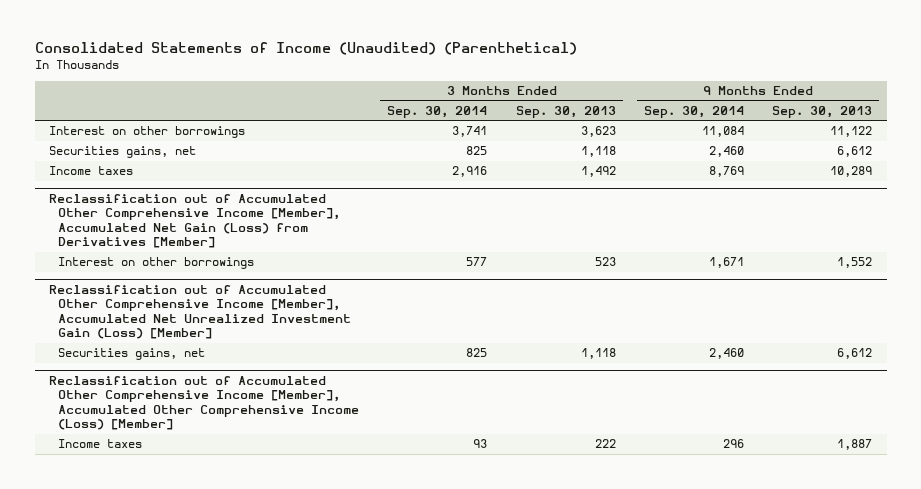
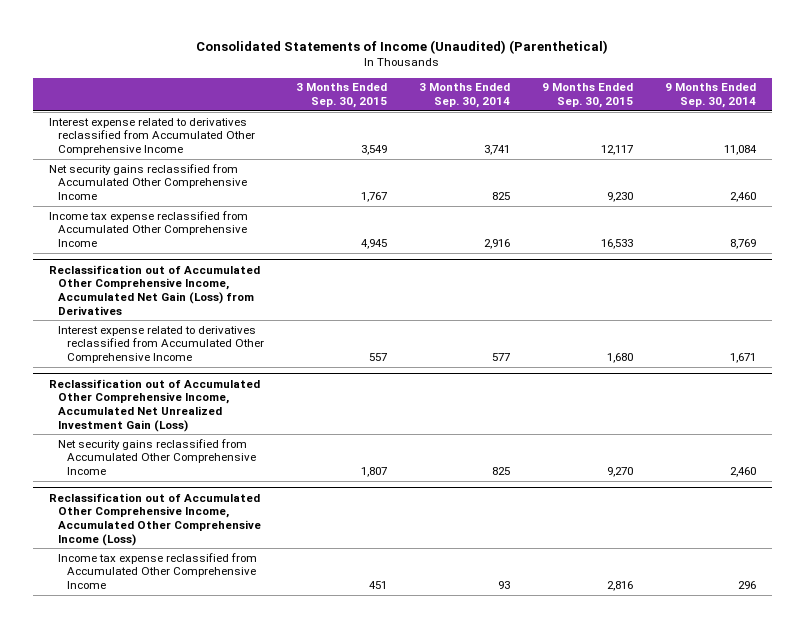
- | 3 Months Ended Sep. 30, 2014 | 3 Months Ended Sep. 30, 2013 | 9 Months Ended Sep. 30, 2014 | 9 Months Ended Sep. 30, 2013
+ | 3 Months Ended Sep. 30, 2015 | 3 Months Ended Sep. 30, 2014 | 9 Months Ended Sep. 30, 2015 | 9 Months Ended Sep. 30, 2014
- Interest on other borrowings | 3,741 | 3,623 | 11,084 | 11,122
- Securities gains, net | 825 | 1,118 | 2,460 | 6,612
- Income taxes | 2,916 | 1,492 | 8,769 | 10,289
- Reclassification out of Accumulated Other Comprehensive Income [Member], Accumulated Net Gain (Loss) from Derivatives [Member]
- Interest on other borrowings | 577 | 523 | 1,671 | 1,552
- Reclassification out of Accumulated Other Comprehensive Income [Member], Accumulated Net Unrealized Investment Gain (Loss) [Member]
- Securities gains, net | 825 | 1,118 | 2,460 | 6,612
- Reclassification out of Accumulated Other Comprehensive Income [Member], Accumulated Other Comprehensive Income (Loss) [Member]
- Income taxes | 93 | 222 | 296 | 1,887
+ Interest expense related to derivatives reclassified from Accumulated Other Comprehensive Income | 3,549 | 3,741 | 12,117 | 11,084
+ Net security gains reclassified from Accumulated Other Comprehensive Income | 1,767 | 825 | 9,230 | 2,460
+ Income tax expense reclassified from Accumulated Other Comprehensive Income | 4,945 | 2,916 | 16,533 | 8,769
+ Reclassification out of Accumulated Other Comprehensive Income, Accumulated Net Gain (Loss) from Derivatives
+ Interest expense related to derivatives reclassified from Accumulated Other Comprehensive Income | 557 | 577 | 1,680 | 1,671
+ Reclassification out of Accumulated Other Comprehensive Income, Accumulated Net Unrealized Investment Gain (Loss)
+ Net security gains reclassified from Accumulated Other Comprehensive Income | 1,807 | 825 | 9,270 | 2,460
+ Reclassification out of Accumulated Other Comprehensive Income, Accumulated Other Comprehensive Income (Loss)
+ Income tax expense reclassified from Accumulated Other Comprehensive Income | 451 | 93 | 2,816 | 296

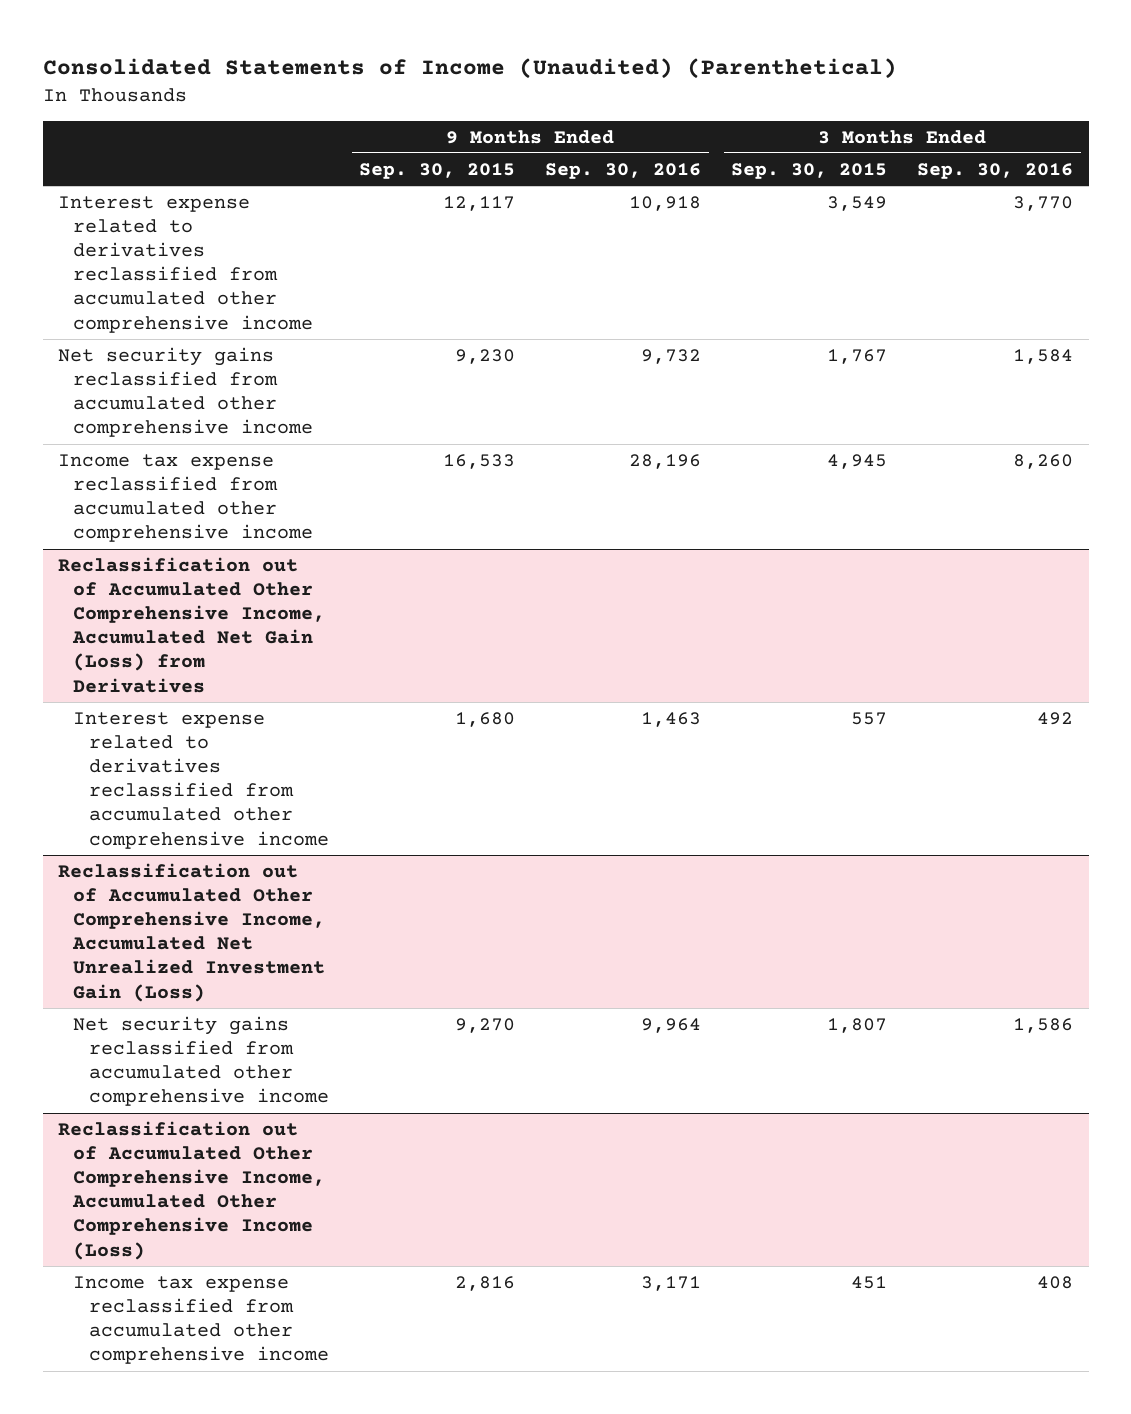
- | 3 Months Ended Sep. 30, 2015 | 3 Months Ended Sep. 30, 2014 | 9 Months Ended Sep. 30, 2015 | 9 Months Ended Sep. 30, 2014
+ | 9 Months Ended Sep. 30, 2015 | 9 Months Ended Sep. 30, 2016 | 3 Months Ended Sep. 30, 2015 | 3 Months Ended Sep. 30, 2016
- Interest expense related to derivatives reclassified from Accumulated Other Comprehensive Income | 3,549 | 3,741 | 12,117 | 11,084
- Net security gains reclassified from Accumulated Other Comprehensive Income | 1,767 | 825 | 9,230 | 2,460
- Income tax expense reclassified from Accumulated Other Comprehensive Income | 4,945 | 2,916 | 16,533 | 8,769
+ Interest expense related to derivatives reclassified from accumulated other comprehensive income | 12,117 | 10,918 | 3,549 | 3,770
+ Net security gains reclassified from accumulated other comprehensive income | 9,230 | 9,732 | 1,767 | 1,584
+ Income tax expense reclassified from accumulated other comprehensive income | 16,533 | 28,196 | 4,945 | 8,260
@ Reclassification out of Accumulated Other Comprehensive Income, Accumulated Net Gain (Loss) from Derivatives
- Interest expense related to derivatives reclassified from Accumulated Other Comprehensive Income | 557 | 577 | 1,680 | 1,671
+ Interest expense related to derivatives reclassified from accumulated other comprehensive income | 1,680 | 1,463 | 557 | 492
@ Reclassification out of Accumulated Other Comprehensive Income, Accumulated Net Unrealized Investment Gain (Loss)
- Net security gains reclassified from Accumulated Other Comprehensive Income | 1,807 | 825 | 9,270 | 2,460
+ Net security gains reclassified from accumulated other comprehensive income | 9,270 | 9,964 | 1,807 | 1,586
@ Reclassification out of Accumulated Other Comprehensive Income, Accumulated Other Comprehensive Income (Loss)
- Income tax expense reclassified from Accumulated Other Comprehensive Income | 451 | 93 | 2,816 | 296
+ Income tax expense reclassified from accumulated other comprehensive income | 2,816 | 3,171 | 451 | 408

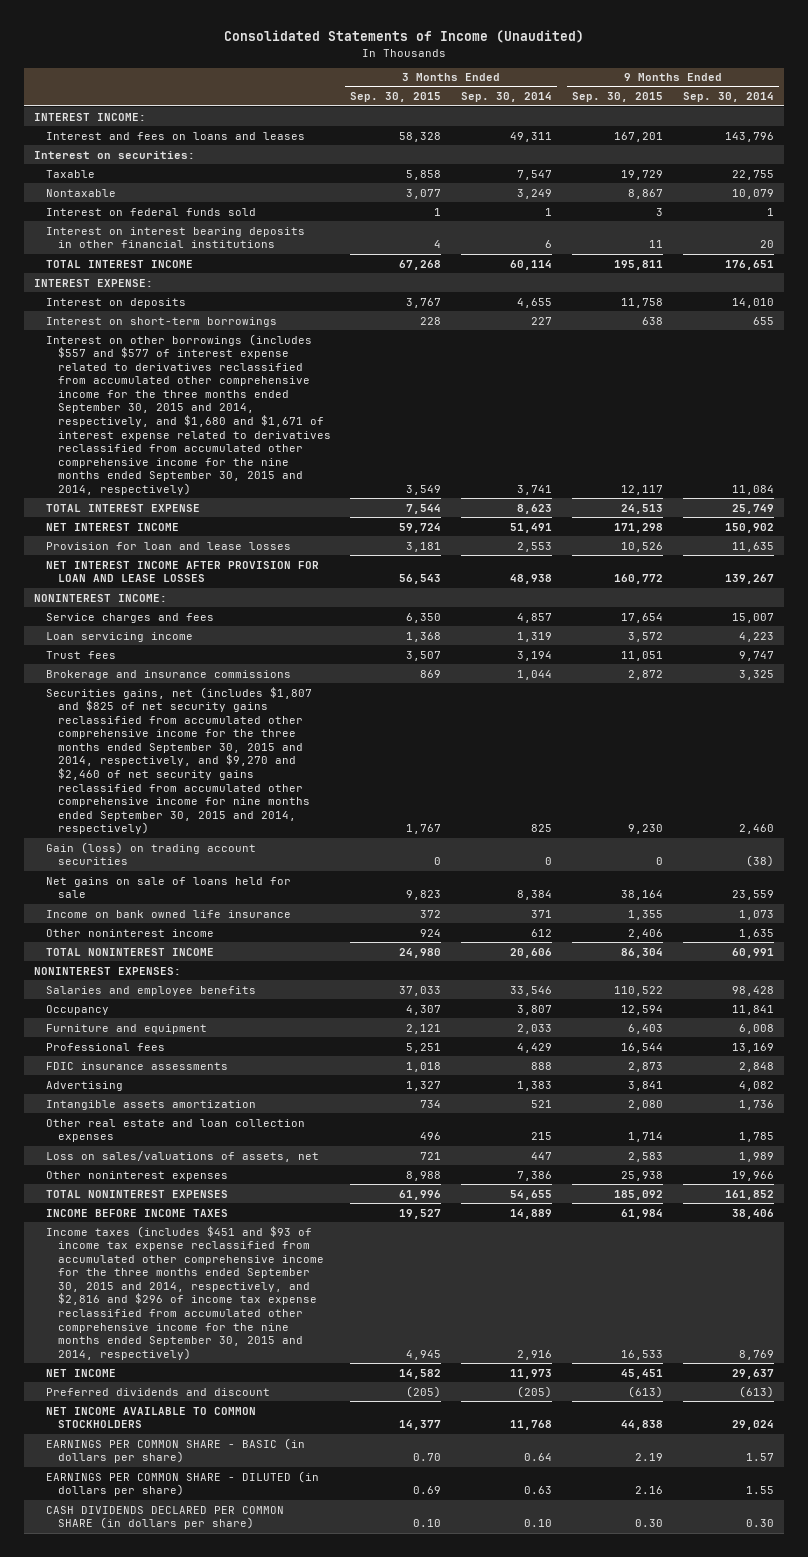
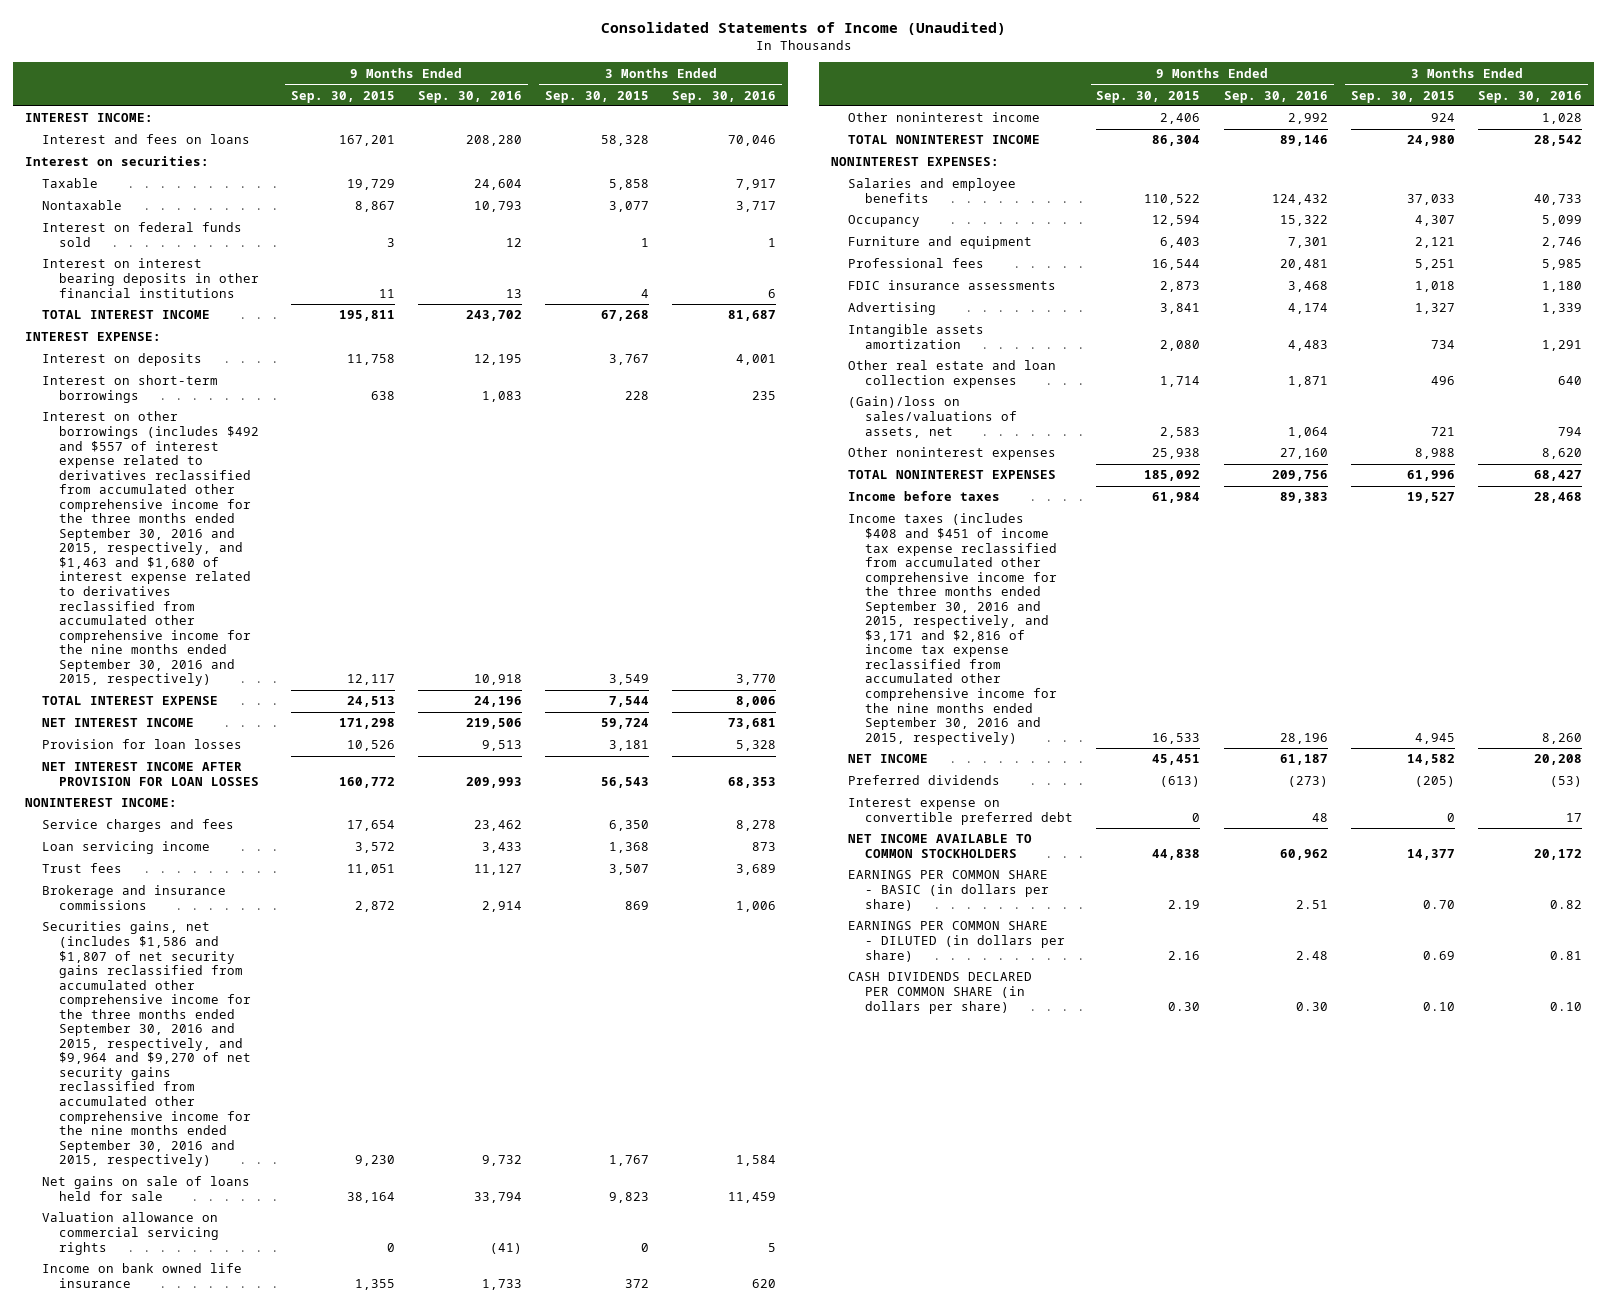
- | 3 Months Ended Sep. 30, 2015 | 3 Months Ended Sep. 30, 2014 | 9 Months Ended Sep. 30, 2015 | 9 Months Ended Sep. 30, 2014
+ | 9 Months Ended Sep. 30, 2015 | 9 Months Ended Sep. 30, 2016 | 3 Months Ended Sep. 30, 2015 | 3 Months Ended Sep. 30, 2016
- Interest and fees on loans and leases | 58,328 | 49,311 | 167,201 | 143,796
+ Interest and fees on loans | 167,201 | 208,280 | 58,328 | 70,046
- Interest on other borrowings (includes $557 and $577 of interest expense related to derivatives reclassified from accumulated other comprehensive income for the three months ended September 30, 2015 and 2014, respectively, and $1,680 and $1,671 of interest expense related to derivatives reclassified from accumulated other comprehensive income for the nine months ended September 30, 2015 and 2014, respectively) | 3,549 | 3,741 | 12,117 | 11,084
+ Interest on other borrowings (includes $492 and $557 of interest expense related to derivatives reclassified from accumulated other comprehensive income for the three months ended September 30, 2016 and 2015, respectively, and $1,463 and $1,680 of interest expense related to derivatives reclassified from accumulated other comprehensive income for the nine months ended September 30, 2016 and 2015, respectively) | 12,117 | 10,918 | 3,549 | 3,770
- Provision for loan and lease losses | 3,181 | 2,553 | 10,526 | 11,635
- NET INTEREST INCOME AFTER PROVISION FOR LOAN AND LEASE LOSSES | 56,543 | 48,938 | 160,772 | 139,267
+ Provision for loan losses | 10,526 | 9,513 | 3,181 | 5,328
+ NET INTEREST INCOME AFTER PROVISION FOR LOAN LOSSES | 160,772 | 209,993 | 56,543 | 68,353
- Securities gains, net (includes $1,807 and $825 of net security gains reclassified from accumulated other comprehensive income for the three months ended September 30, 2015 and 2014, respectively, and $9,270 and $2,460 of net security gains reclassified from accumulated other comprehensive income for nine months ended September 30, 2015 and 2014, respectively) | 1,767 | 825 | 9,230 | 2,460
- Gain (loss) on trading account securities | 0 | 0 | 0 | (38)
+ Securities gains, net (includes $1,586 and $1,807 of net security gains reclassified from accumulated other comprehensive income for the three months ended September 30, 2016 and 2015, respectively, and $9,964 and $9,270 of net security gains reclassified from accumulated other comprehensive income for the nine months ended September 30, 2016 and 2015, respectively) | 9,230 | 9,732 | 1,767 | 1,584
+ Valuation allowance on commercial servicing rights | 0 | (41) | 0 | 5
- Loss on sales/valuations of assets, net | 721 | 447 | 2,583 | 1,989
+ (Gain)/loss on sales/valuations of assets, net | 2,583 | 1,064 | 721 | 794
- INCOME BEFORE INCOME TAXES | 19,527 | 14,889 | 61,984 | 38,406
- Income taxes (includes $451 and $93 of income tax expense reclassified from accumulated other comprehensive income for the three months ended September 30, 2015 and 2014, respectively, and $2,816 and $296 of income tax expense reclassified from accumulated other comprehensive income for the nine months ended September 30, 2015 and 2014, respectively) | 4,945 | 2,916 | 16,533 | 8,769
+ Income before taxes | 61,984 | 89,383 | 19,527 | 28,468
+ Income taxes (includes $408 and $451 of income tax expense reclassified from accumulated other comprehensive income for the three months ended September 30, 2016 and 2015, respectively, and $3,171 and $2,816 of income tax expense reclassified from accumulated other comprehensive income for the nine months ended September 30, 2016 and 2015, respectively) | 16,533 | 28,196 | 4,945 | 8,260
- Preferred dividends and discount | (205) | (205) | (613) | (613)
+ Preferred dividends | (613) | (273) | (205) | (53)
+ Interest expense on convertible preferred debt | 0 | 48 | 0 | 17

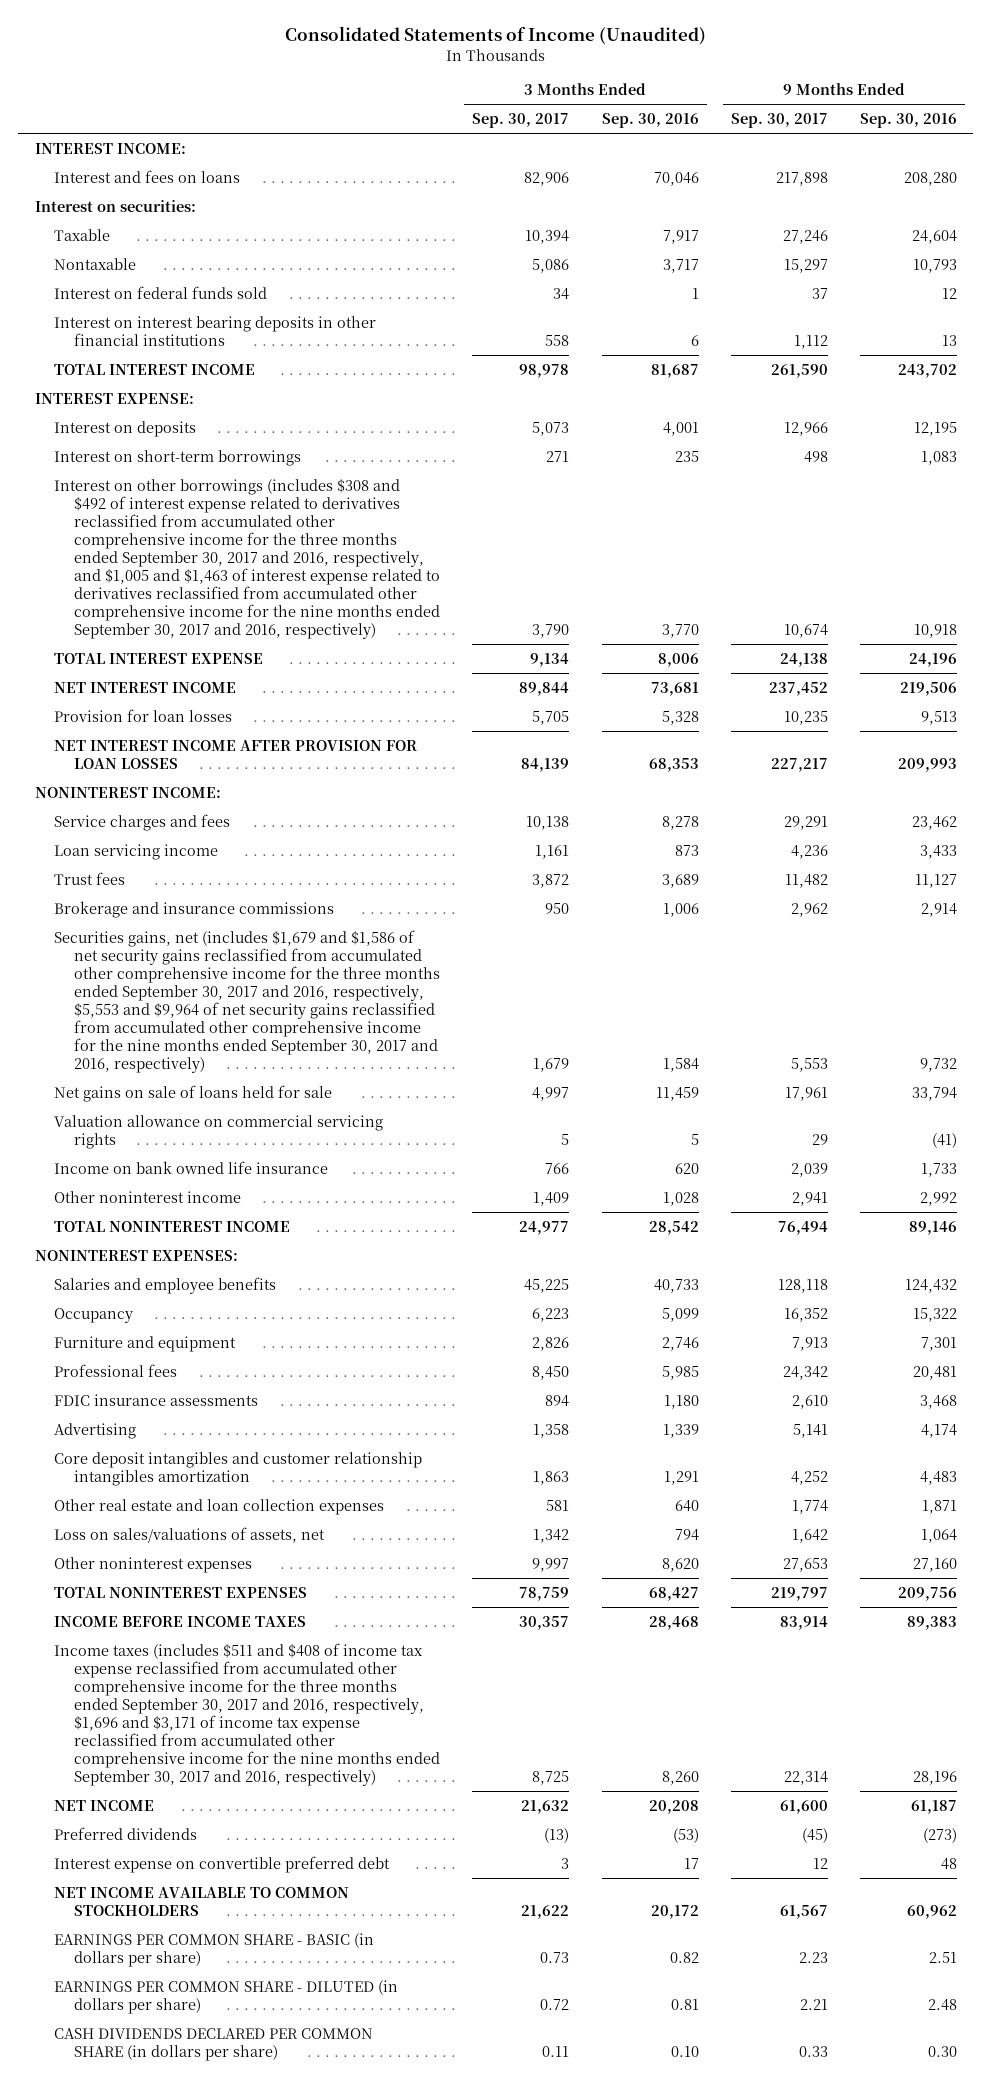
- | 9 Months Ended Sep. 30, 2015 | 9 Months Ended Sep. 30, 2016 | 3 Months Ended Sep. 30, 2015 | 3 Months Ended Sep. 30, 2016
+ | 3 Months Ended Sep. 30, 2017 | 3 Months Ended Sep. 30, 2016 | 9 Months Ended Sep. 30, 2017 | 9 Months Ended Sep. 30, 2016
- Interest on other borrowings (includes $492 and $557 of interest expense related to derivatives reclassified from accumulated other comprehensive income for the three months ended September 30, 2016 and 2015, respectively, and $1,463 and $1,680 of interest expense related to derivatives reclassified from accumulated other comprehensive income for the nine months ended September 30, 2016 and 2015, respectively) | 12,117 | 10,918 | 3,549 | 3,770
+ Interest on other borrowings (includes $308 and $492 of interest expense related to derivatives reclassified from accumulated other comprehensive income for the three months ended September 30, 2017 and 2016, respectively, and $1,005 and $1,463 of interest expense related to derivatives reclassified from accumulated other comprehensive income for the nine months ended September 30, 2017 and 2016, respectively) | 3,790 | 3,770 | 10,674 | 10,918
- Securities gains, net (includes $1,586 and $1,807 of net security gains reclassified from accumulated other comprehensive income for the three months ended September 30, 2016 and 2015, respectively, and $9,964 and $9,270 of net security gains reclassified from accumulated other comprehensive income for the nine months ended September 30, 2016 and 2015, respectively) | 9,230 | 9,732 | 1,767 | 1,584
+ Securities gains, net (includes $1,679 and $1,586 of net security gains reclassified from accumulated other comprehensive income for the three months ended September 30, 2017 and 2016, respectively, $5,553 and $9,964 of net security gains reclassified from accumulated other comprehensive income for the nine months ended September 30, 2017 and 2016, respectively) | 1,679 | 1,584 | 5,553 | 9,732
- Intangible assets amortization | 2,080 | 4,483 | 734 | 1,291
+ Core deposit intangibles and customer relationship intangibles amortization | 1,863 | 1,291 | 4,252 | 4,483
- (Gain)/loss on sales/valuations of assets, net | 2,583 | 1,064 | 721 | 794
+ Loss on sales/valuations of assets, net | 1,342 | 794 | 1,642 | 1,064
- Income before taxes | 61,984 | 89,383 | 19,527 | 28,468
- Income taxes (includes $408 and $451 of income tax expense reclassified from accumulated other comprehensive income for the three months ended September 30, 2016 and 2015, respectively, and $3,171 and $2,816 of income tax expense reclassified from accumulated other comprehensive income for the nine months ended September 30, 2016 and 2015, respectively) | 16,533 | 28,196 | 4,945 | 8,260
+ INCOME BEFORE INCOME TAXES | 30,357 | 28,468 | 83,914 | 89,383
+ Income taxes (includes $511 and $408 of income tax expense reclassified from accumulated other comprehensive income for the three months ended September 30, 2017 and 2016, respectively, $1,696 and $3,171 of income tax expense reclassified from accumulated other comprehensive income for the nine months ended September 30, 2017 and 2016, respectively) | 8,725 | 8,260 | 22,314 | 28,196

